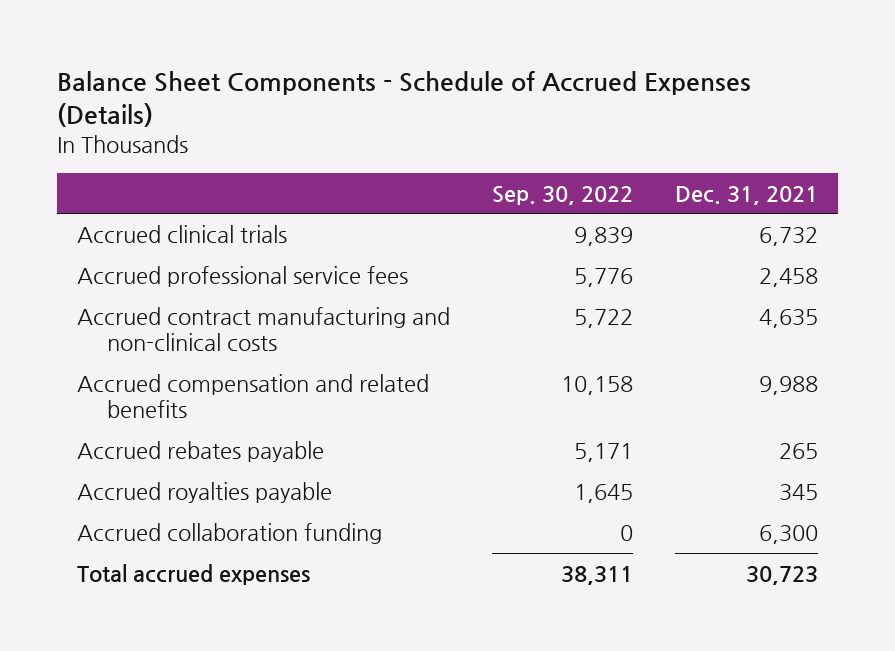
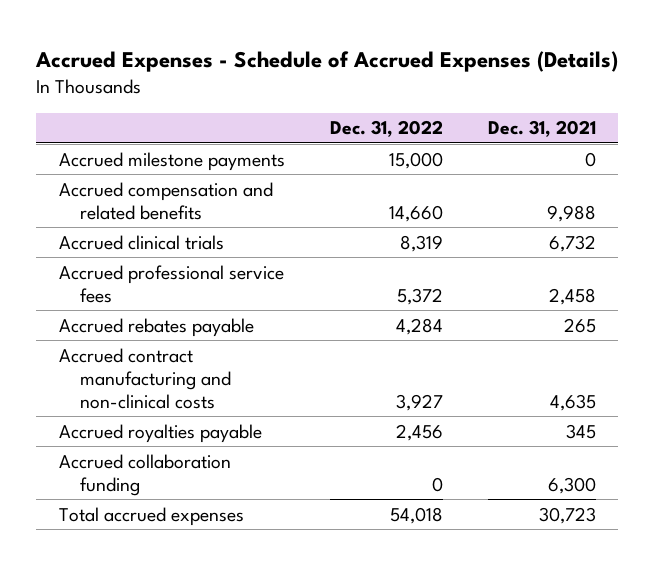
- Balance Sheet Components - Schedule of Accrued Expenses (Details)
+ Accrued Expenses - Schedule of Accrued Expenses (Details)
- | Sep. 30, 2022 | Dec. 31, 2021
+ | Dec. 31, 2022 | Dec. 31, 2021
+ Accrued milestone payments | 15,000 | 0
moved up: Accrued compensation and related benefits | 14,660 | 9,988
moved down: Accrued contract manufacturing and non-clinical costs | 3,927 | 4,635

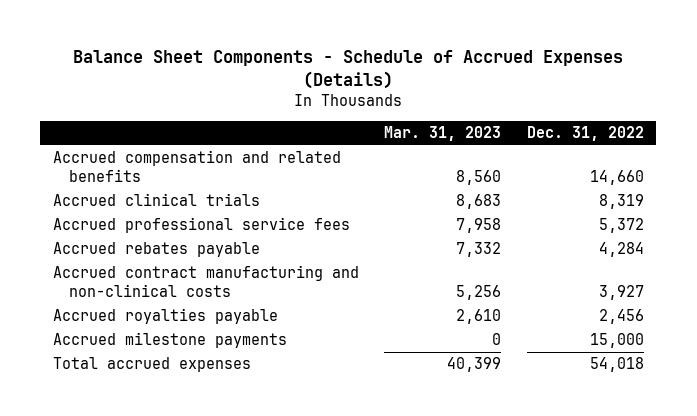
- Accrued Expenses - Schedule of Accrued Expenses (Details)
+ Balance Sheet Components - Schedule of Accrued Expenses (Details)
- | Dec. 31, 2022 | Dec. 31, 2021
+ | Mar. 31, 2023 | Dec. 31, 2022
- Accrued collaboration funding | 0 | 6,300
moved down: Accrued milestone payments | 0 | 15,000

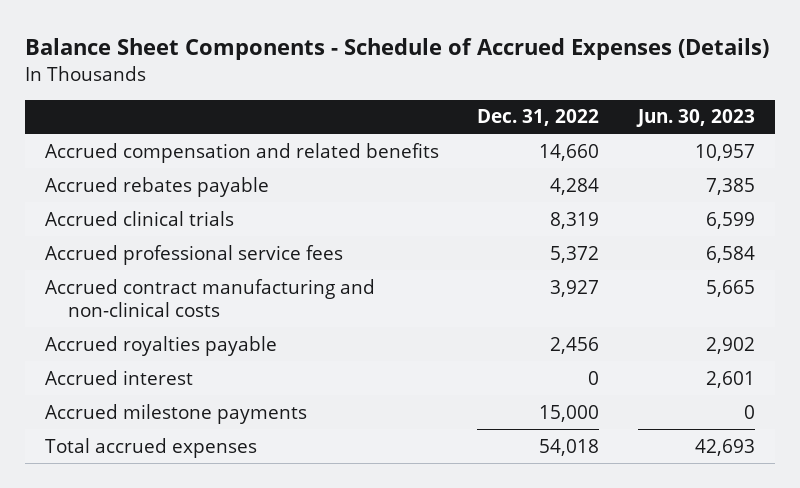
- | Mar. 31, 2023 | Dec. 31, 2022
+ | Dec. 31, 2022 | Jun. 30, 2023
moved up: Accrued rebates payable | 4,284 | 7,385
+ Accrued interest | 0 | 2,601

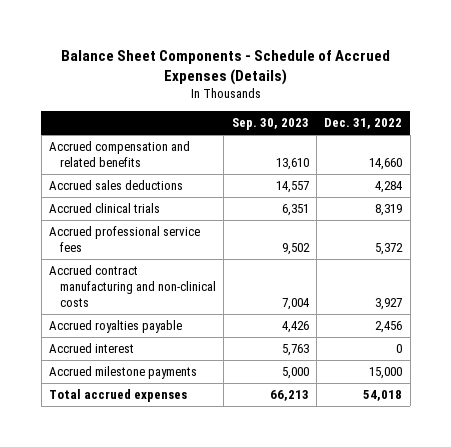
- | Dec. 31, 2022 | Jun. 30, 2023
+ | Sep. 30, 2023 | Dec. 31, 2022
- Accrued rebates payable | 4,284 | 7,385
+ Accrued sales deductions | 14,557 | 4,284

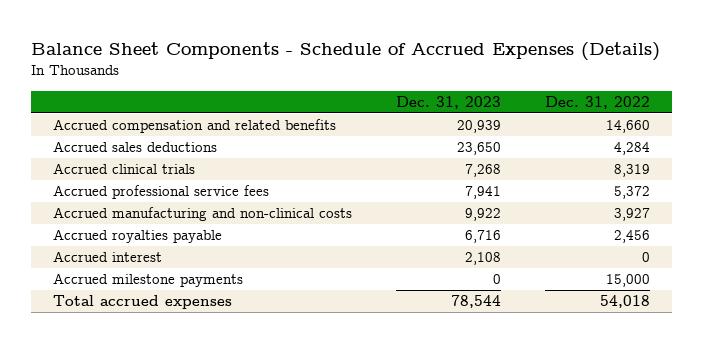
- | Sep. 30, 2023 | Dec. 31, 2022
+ | Dec. 31, 2023 | Dec. 31, 2022
- Accrued contract manufacturing and non-clinical costs | 7,004 | 3,927
+ Accrued manufacturing and non-clinical costs | 9,922 | 3,927

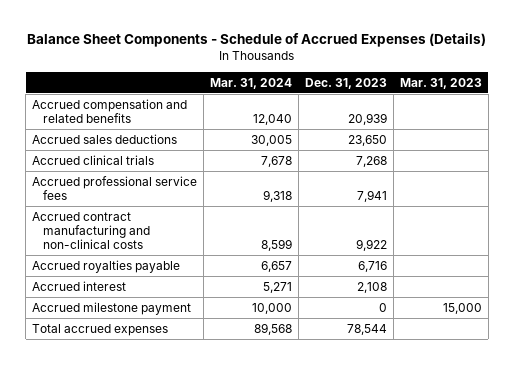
- | Dec. 31, 2023 | Dec. 31, 2022
+ | Mar. 31, 2024 | Dec. 31, 2023 | Mar. 31, 2023
- Accrued manufacturing and non-clinical costs | 9,922 | 3,927
+ Accrued contract manufacturing and non-clinical costs | 8,599 | 9,922 |
- Accrued milestone payments | 0 | 15,000
+ Accrued milestone payment | 10,000 | 0 | 15,000

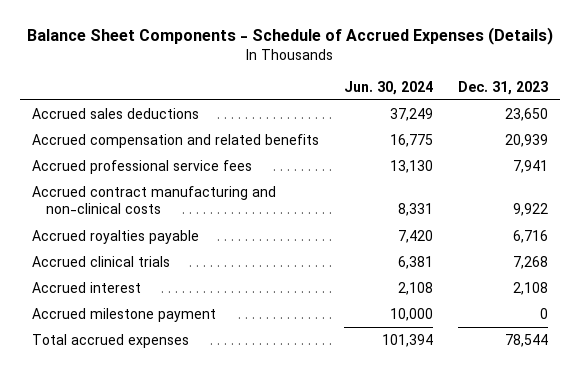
- | Mar. 31, 2024 | Dec. 31, 2023 | Mar. 31, 2023
+ | Jun. 30, 2024 | Dec. 31, 2023
moved down: Accrued compensation and related benefits | 16,775 | 20,939
moved down: Accrued clinical trials | 6,381 | 7,268

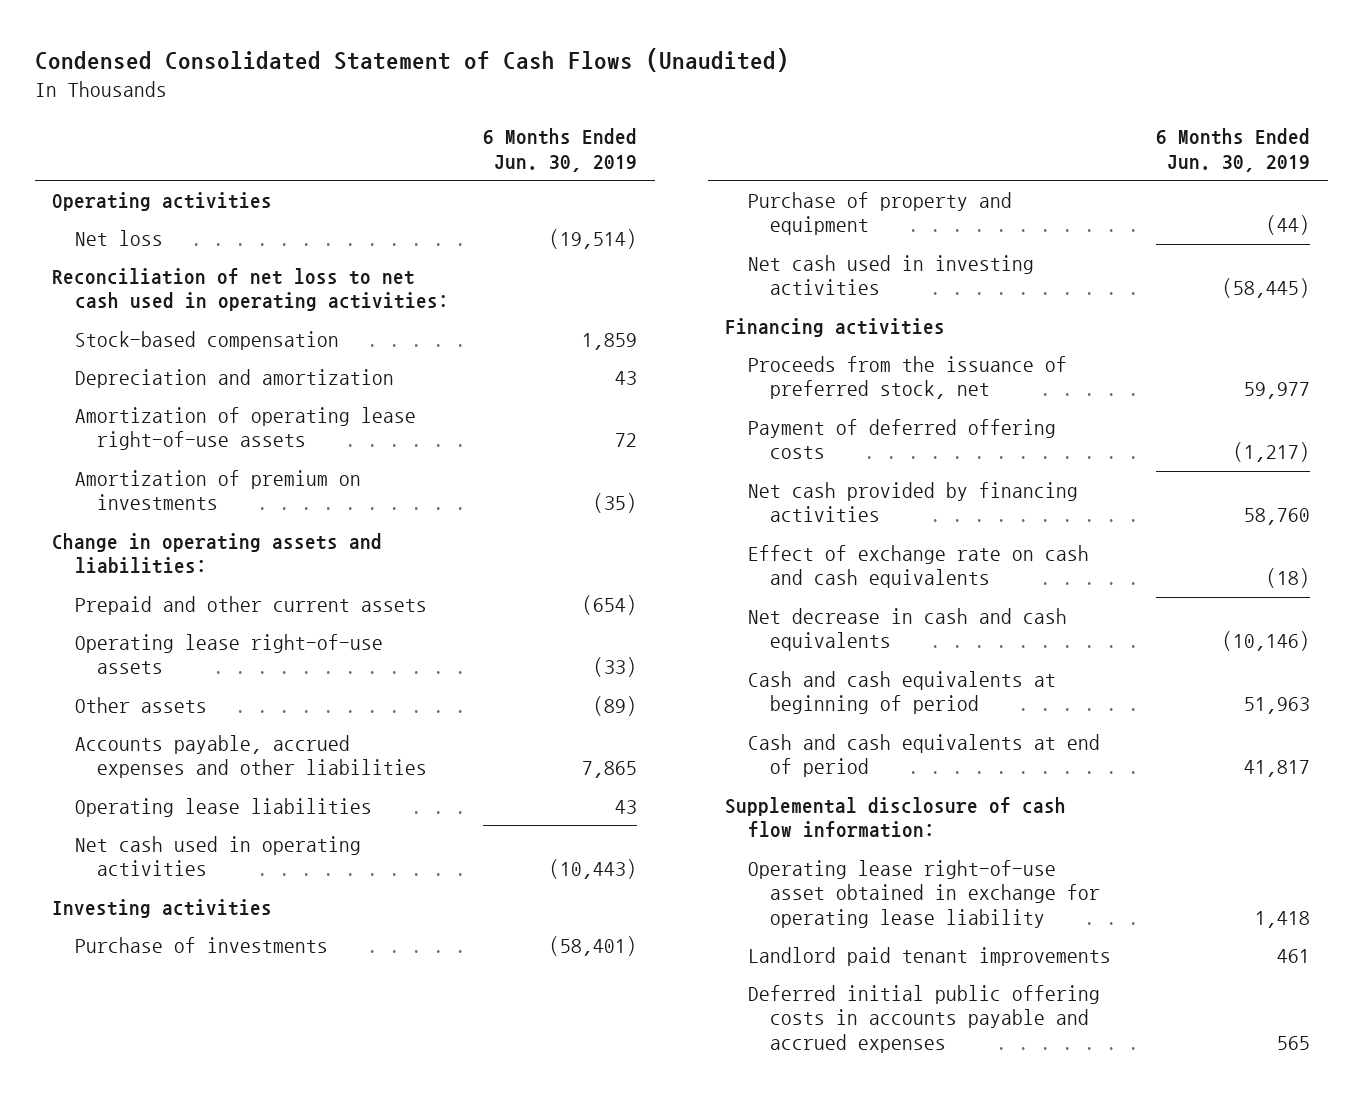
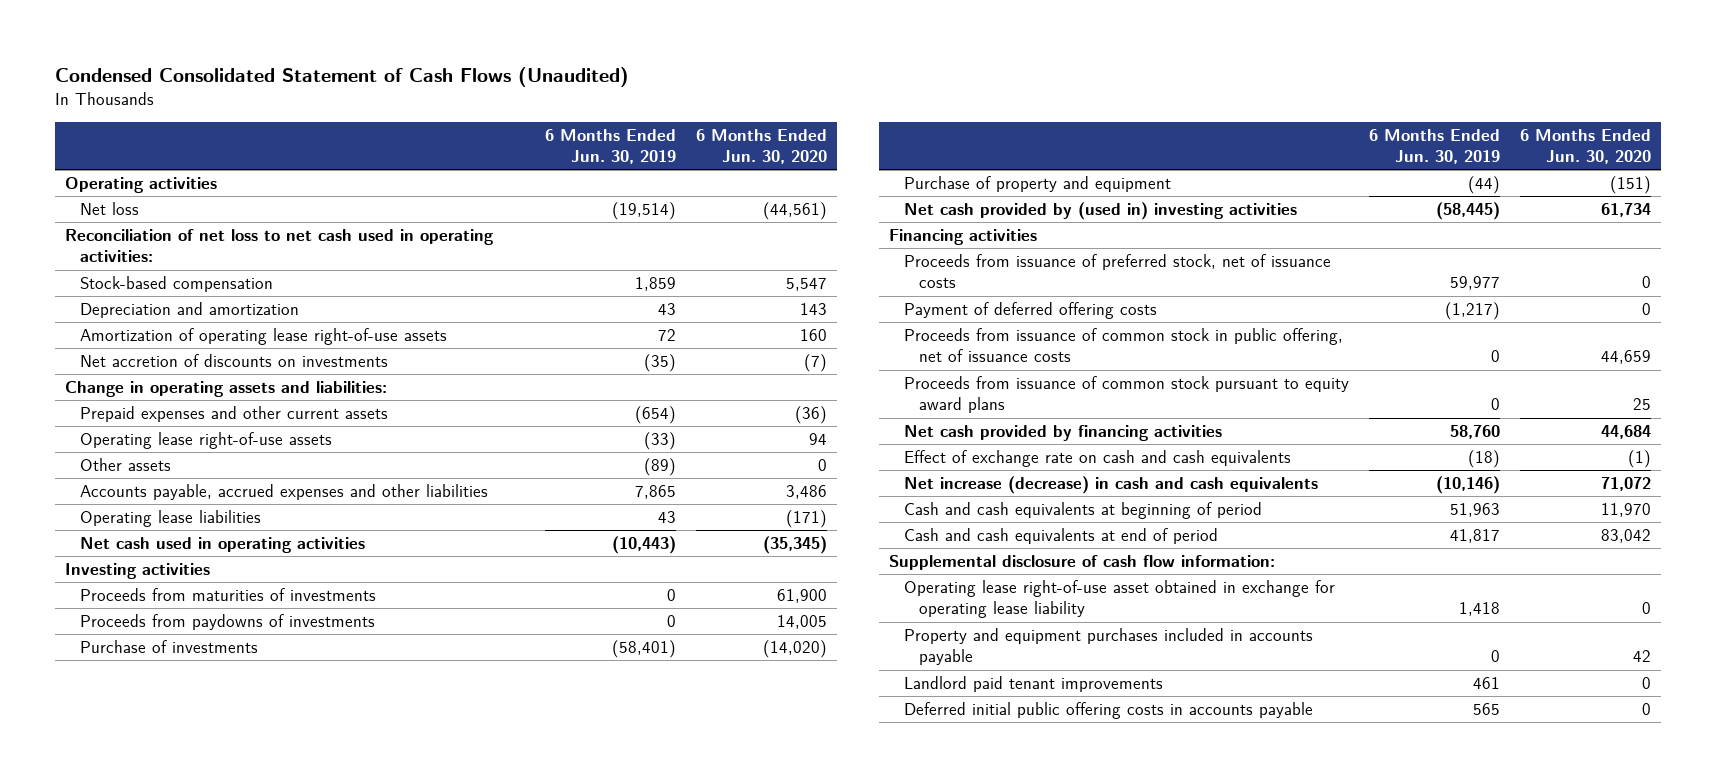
- | 6 Months Ended Jun. 30, 2019
+ | 6 Months Ended Jun. 30, 2019 | 6 Months Ended Jun. 30, 2020
- Amortization of premium on investments | (35)
+ Net accretion of discounts on investments | (35) | (7)
- Prepaid and other current assets | (654)
+ Prepaid expenses and other current assets | (654) | (36)
+ Proceeds from maturities of investments | 0 | 61,900
+ Proceeds from paydowns of investments | 0 | 14,005
- Net cash used in investing activities | (58,445)
+ Net cash provided by (used in) investing activities | (58,445) | 61,734
- Proceeds from the issuance of preferred stock, net | 59,977
+ Proceeds from issuance of preferred stock, net of issuance costs | 59,977 | 0
+ Proceeds from issuance of common stock in public offering, net of issuance costs | 0 | 44,659
+ Proceeds from issuance of common stock pursuant to equity award plans | 0 | 25
- Net decrease in cash and cash equivalents | (10,146)
+ Net increase (decrease) in cash and cash equivalents | (10,146) | 71,072
+ Property and equipment purchases included in accounts payable | 0 | 42
- Deferred initial public offering costs in accounts payable and accrued expenses | 565
+ Deferred initial public offering costs in accounts payable | 565 | 0

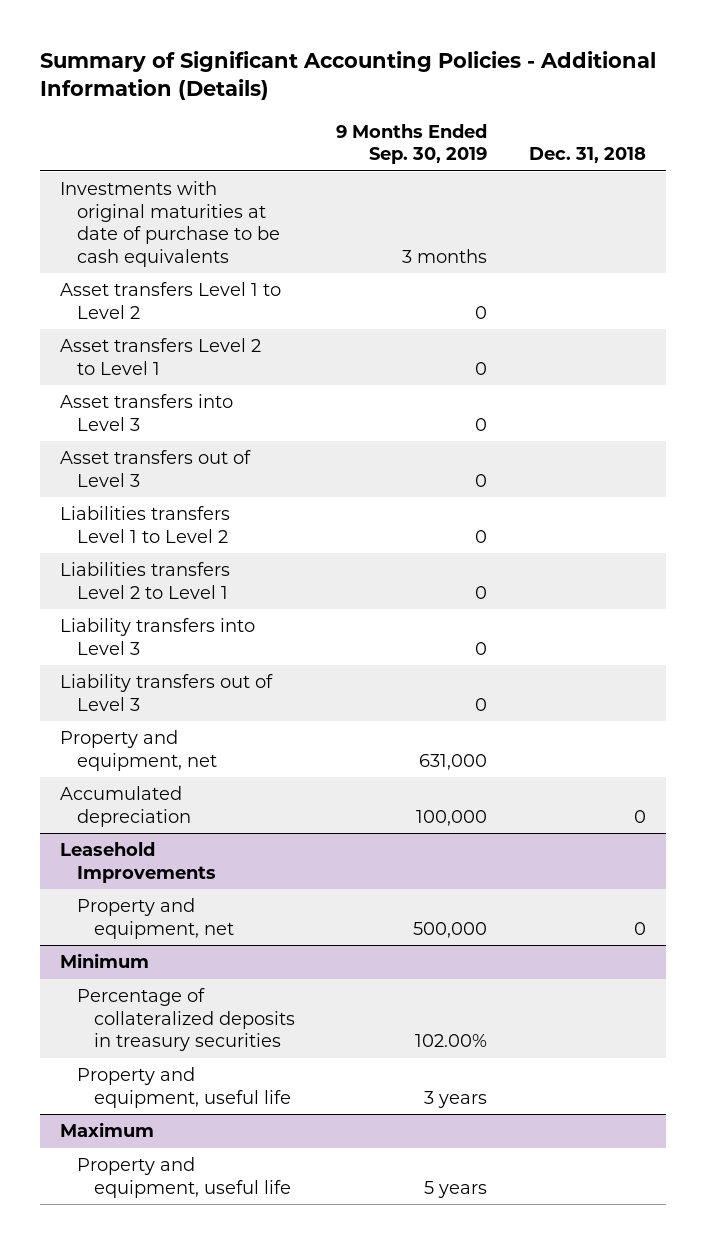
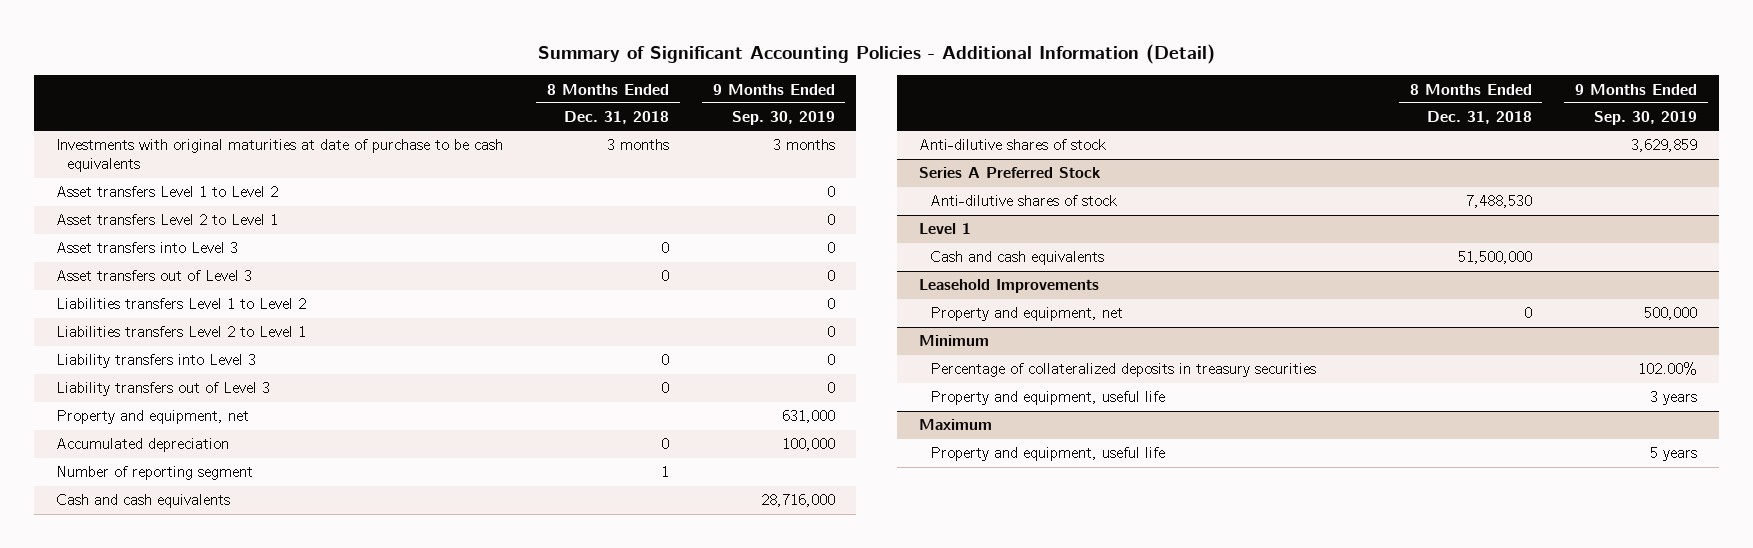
- Summary of Significant Accounting Policies - Additional Information (Details)
+ Summary of Significant Accounting Policies - Additional Information (Detail)
- | 9 Months Ended Sep. 30, 2019 | Dec. 31, 2018
+ | 8 Months Ended Dec. 31, 2018 | 9 Months Ended Sep. 30, 2019
+ Number of reporting segment | 1 |
+ Cash and cash equivalents | | 28,716,000
+ Anti-dilutive shares of stock | | 3,629,859
+ Series A Preferred Stock
+ Anti-dilutive shares of stock | 7,488,530 |
+ Level 1
+ Cash and cash equivalents | 51,500,000 |

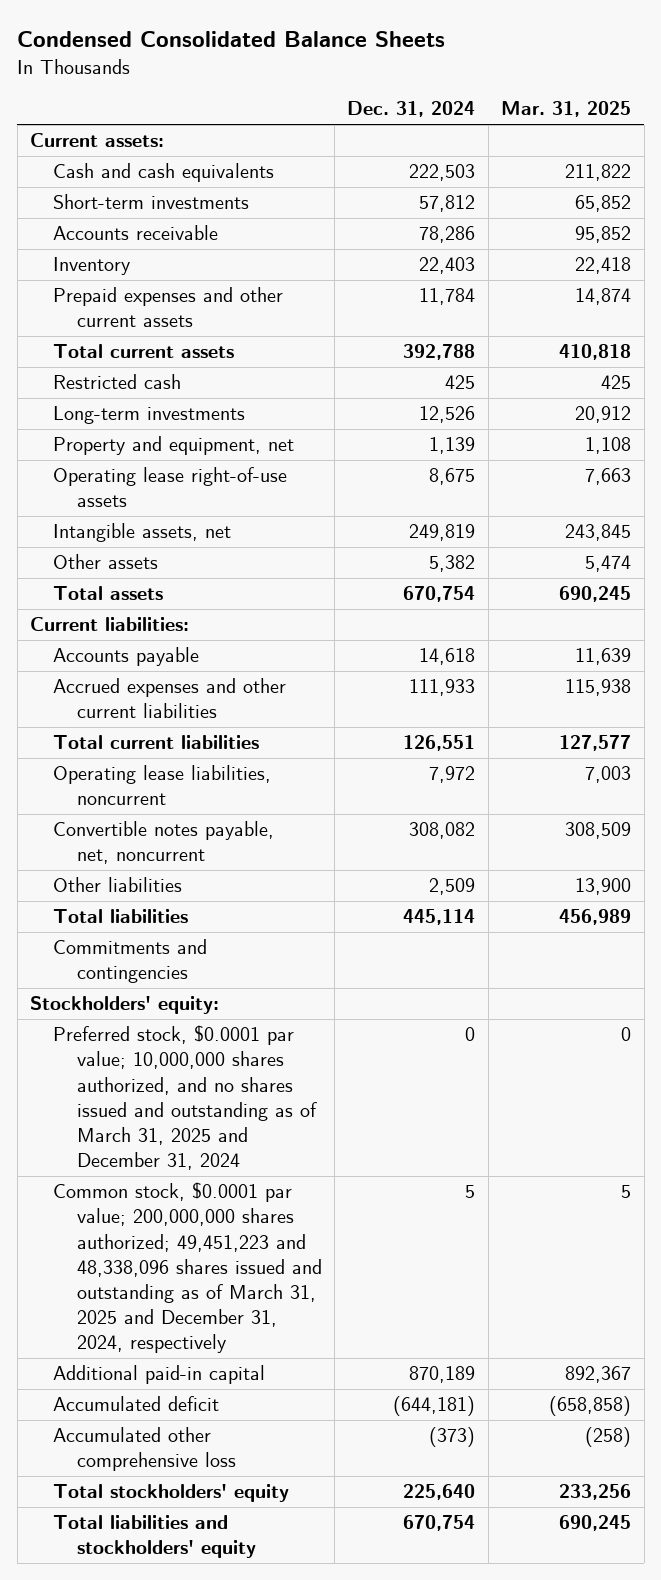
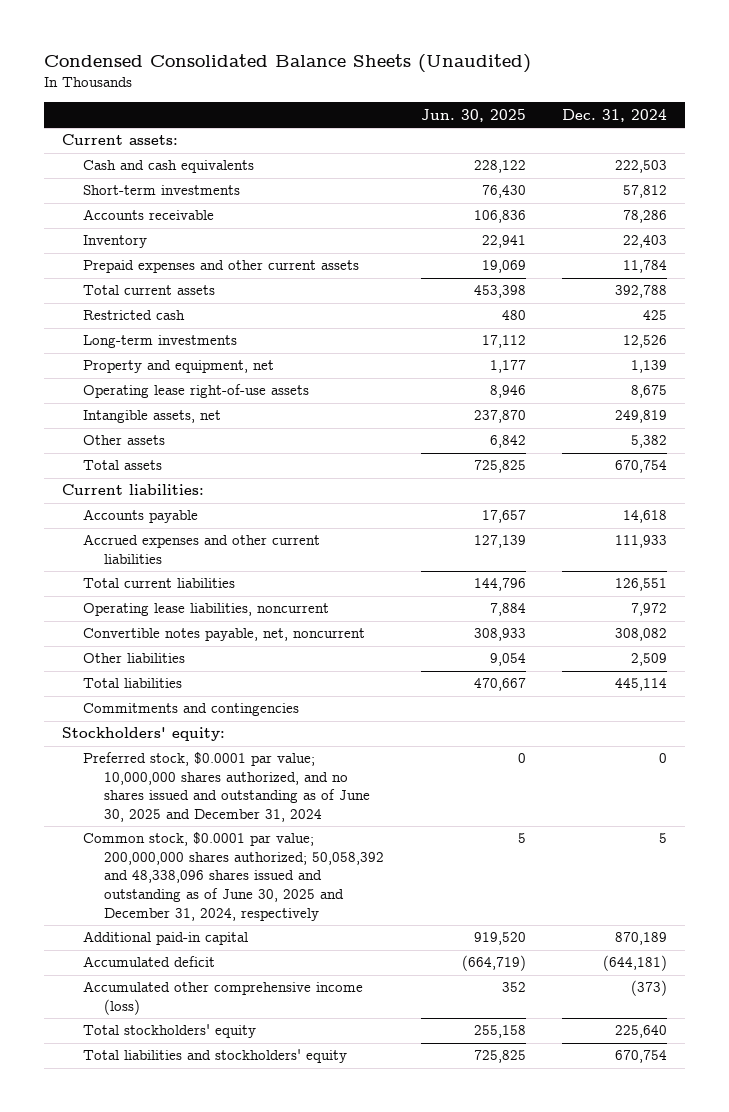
- Condensed Consolidated Balance Sheets
+ Condensed Consolidated Balance Sheets (Unaudited)
- | Dec. 31, 2024 | Mar. 31, 2025
+ | Jun. 30, 2025 | Dec. 31, 2024
- Preferred stock, $0.0001 par value; 10,000,000 shares authorized, and no shares issued and outstanding as of March 31, 2025 and December 31, 2024 | 0 | 0
- Common stock, $0.0001 par value; 200,000,000 shares authorized; 49,451,223 and 48,338,096 shares issued and outstanding as of March 31, 2025 and December 31, 2024, respectively | 5 | 5
+ Preferred stock, $0.0001 par value; 10,000,000 shares authorized, and no shares issued and outstanding as of June 30, 2025 and December 31, 2024 | 0 | 0
+ Common stock, $0.0001 par value; 200,000,000 shares authorized; 50,058,392 and 48,338,096 shares issued and outstanding as of June 30, 2025 and December 31, 2024, respectively | 5 | 5
- Accumulated other comprehensive loss | (373) | (258)
+ Accumulated other comprehensive income (loss) | 352 | (373)

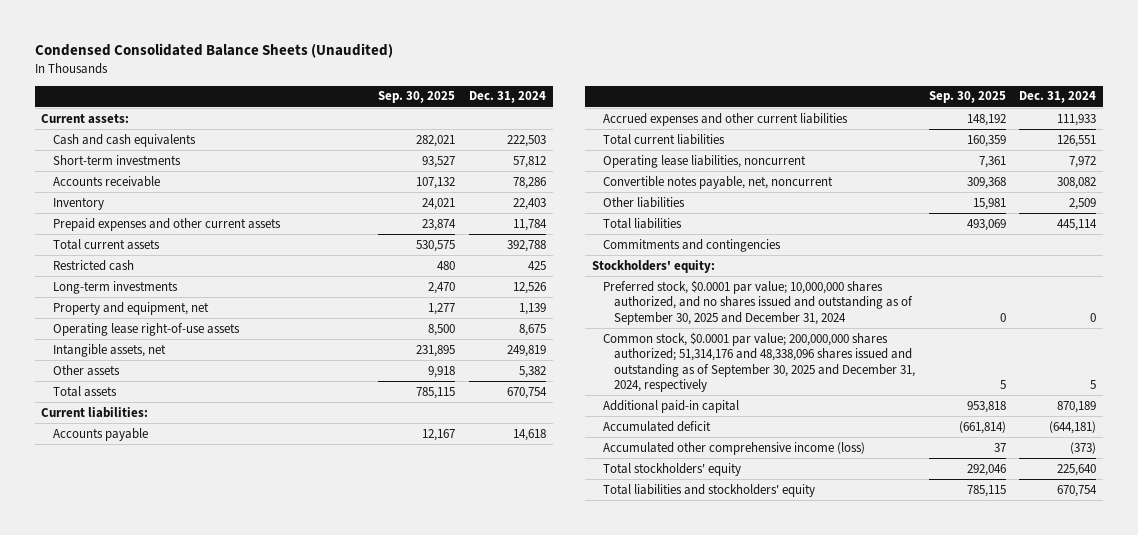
- | Jun. 30, 2025 | Dec. 31, 2024
+ | Sep. 30, 2025 | Dec. 31, 2024
- Preferred stock, $0.0001 par value; 10,000,000 shares authorized, and no shares issued and outstanding as of June 30, 2025 and December 31, 2024 | 0 | 0
- Common stock, $0.0001 par value; 200,000,000 shares authorized; 50,058,392 and 48,338,096 shares issued and outstanding as of June 30, 2025 and December 31, 2024, respectively | 5 | 5
+ Preferred stock, $0.0001 par value; 10,000,000 shares authorized, and no shares issued and outstanding as of September 30, 2025 and December 31, 2024 | 0 | 0
+ Common stock, $0.0001 par value; 200,000,000 shares authorized; 51,314,176 and 48,338,096 shares issued and outstanding as of September 30, 2025 and December 31, 2024, respectively | 5 | 5

